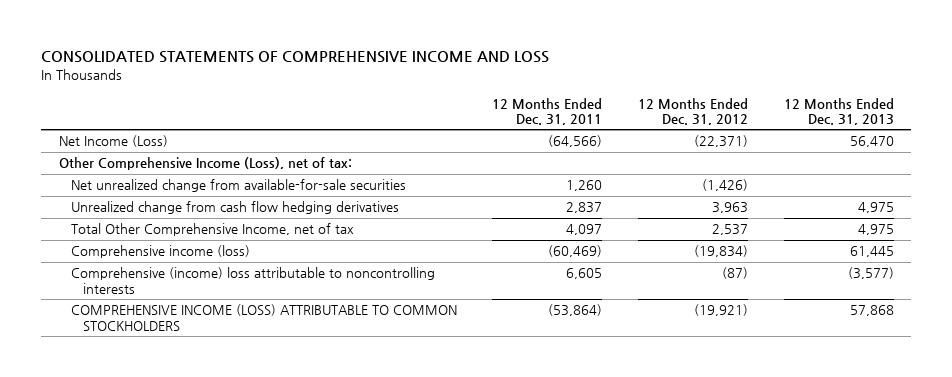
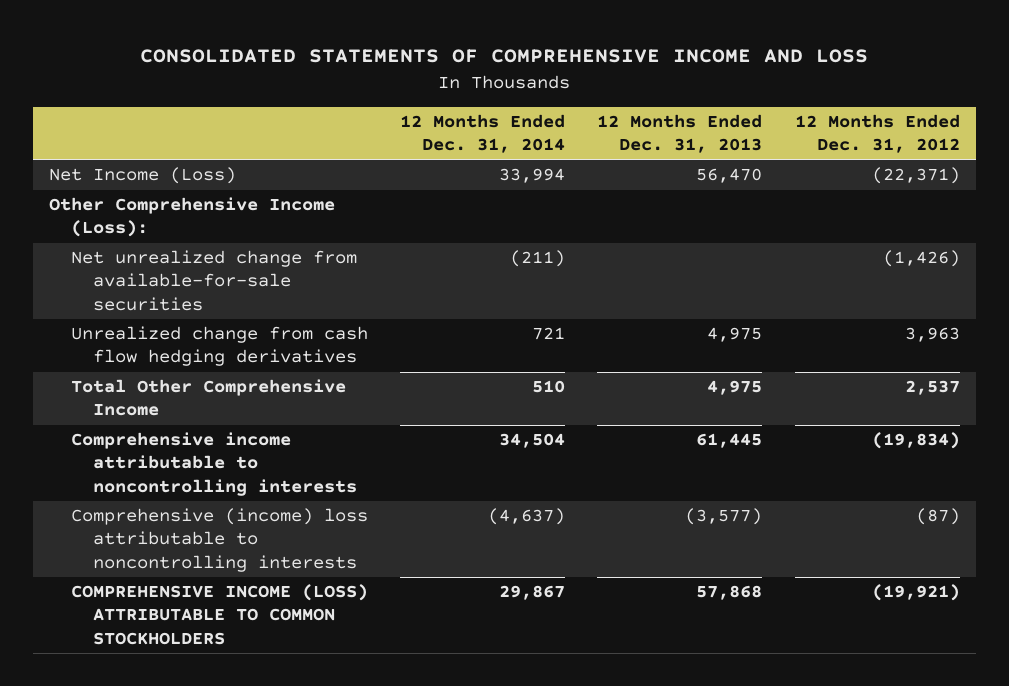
- | 12 Months Ended Dec. 31, 2011 | 12 Months Ended Dec. 31, 2012 | 12 Months Ended Dec. 31, 2013
+ | 12 Months Ended Dec. 31, 2014 | 12 Months Ended Dec. 31, 2013 | 12 Months Ended Dec. 31, 2012
- Other Comprehensive Income (Loss), net of tax:
+ Other Comprehensive Income (Loss):
- Total Other Comprehensive Income, net of tax | 4,097 | 2,537 | 4,975
- Comprehensive income (loss) | (60,469) | (19,834) | 61,445
+ Total Other Comprehensive Income | 510 | 4,975 | 2,537
+ Comprehensive income attributable to noncontrolling interests | 34,504 | 61,445 | (19,834)

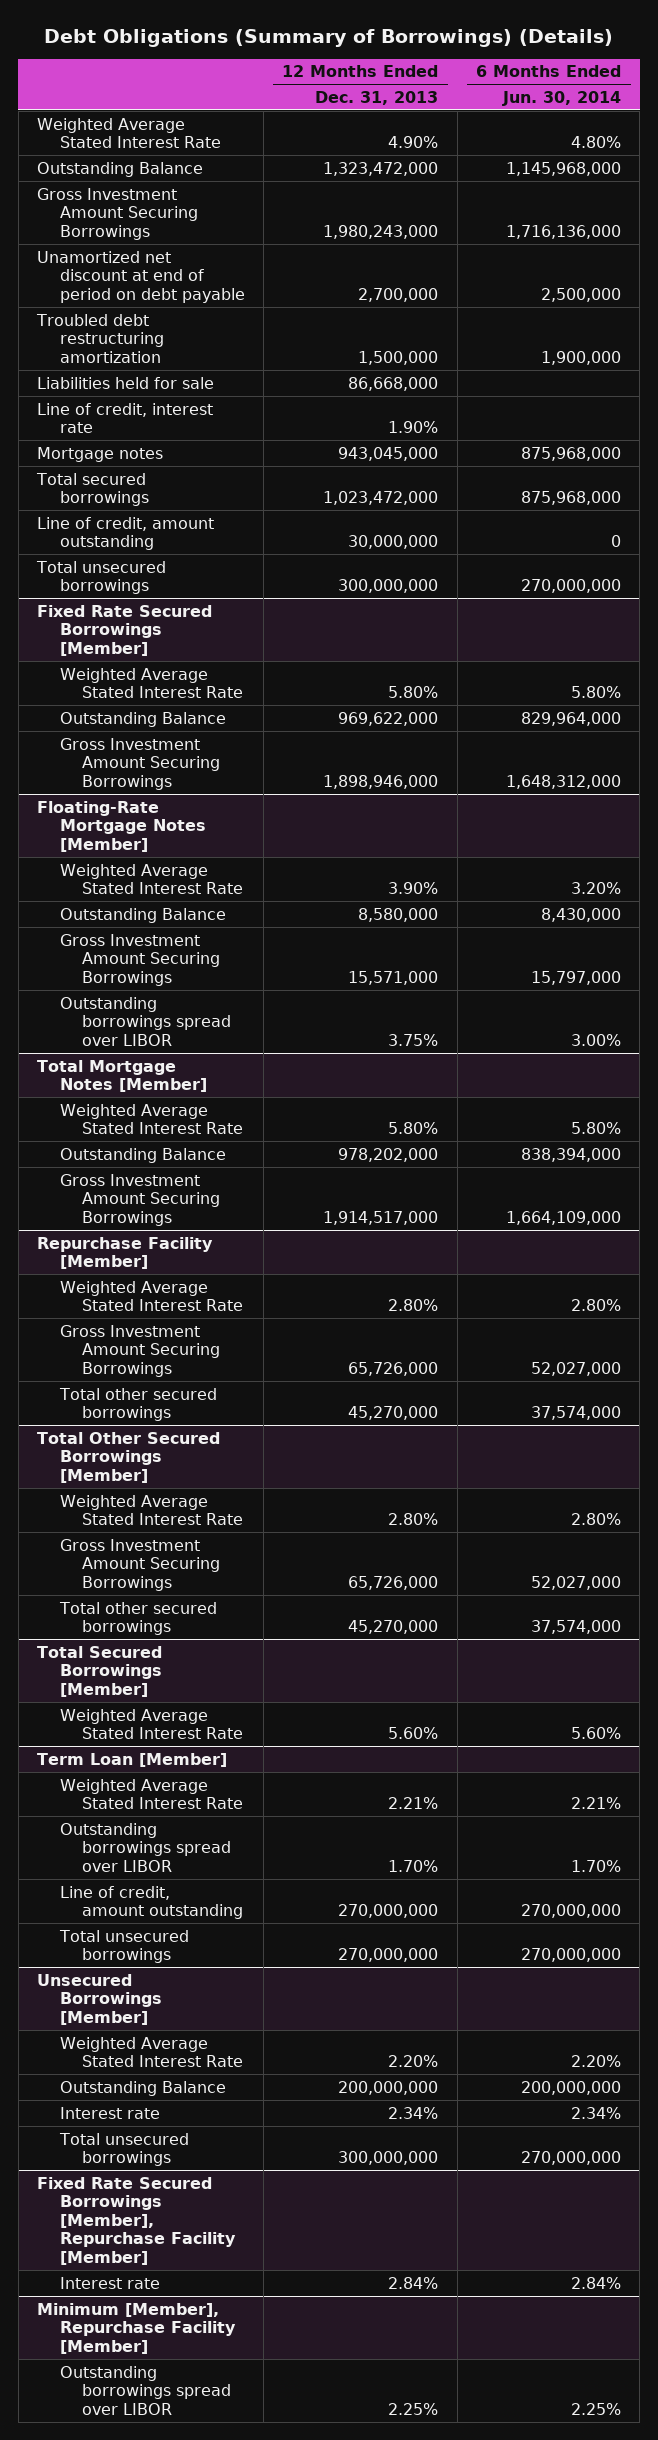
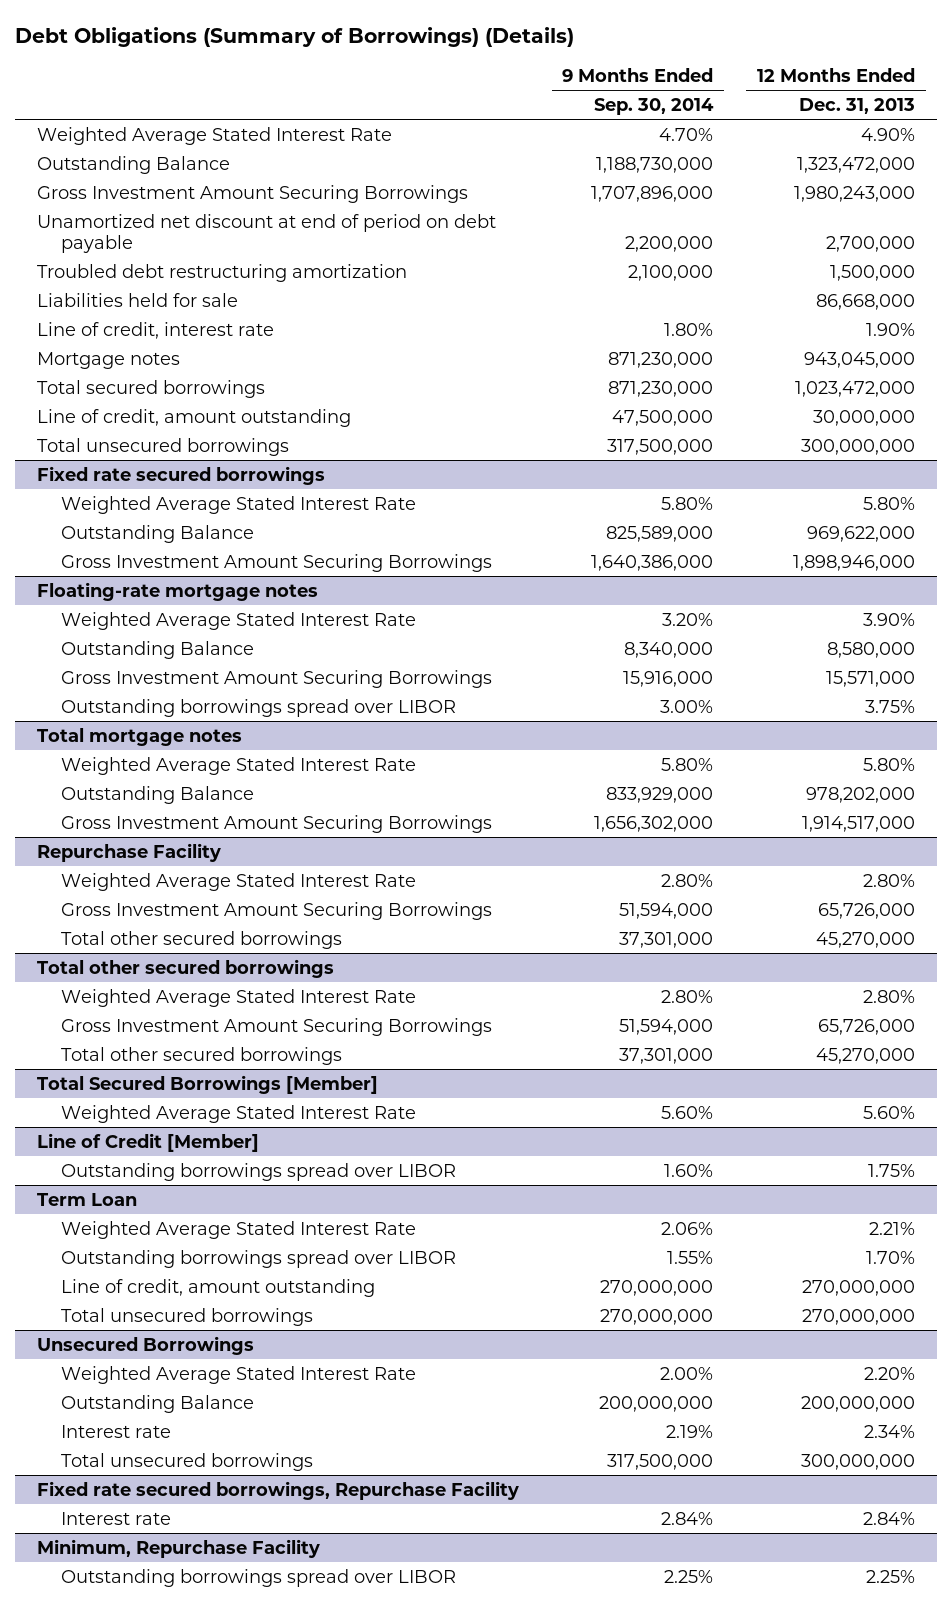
- | 12 Months Ended Dec. 31, 2013 | 6 Months Ended Jun. 30, 2014
+ | 9 Months Ended Sep. 30, 2014 | 12 Months Ended Dec. 31, 2013
- Fixed Rate Secured Borrowings [Member]
+ Fixed rate secured borrowings
- Floating-Rate Mortgage Notes [Member]
+ Floating-rate mortgage notes
- Total Mortgage Notes [Member]
+ Total mortgage notes
- Repurchase Facility [Member]
+ Repurchase Facility
- Total Other Secured Borrowings [Member]
+ Total other secured borrowings
- Term Loan [Member]
+ Line of Credit [Member]
+ Outstanding borrowings spread over LIBOR | 1.60% | 1.75%
+ Term Loan
- Unsecured Borrowings [Member]
+ Unsecured Borrowings
- Fixed Rate Secured Borrowings [Member], Repurchase Facility [Member]
+ Fixed rate secured borrowings, Repurchase Facility
- Minimum [Member], Repurchase Facility [Member]
+ Minimum, Repurchase Facility

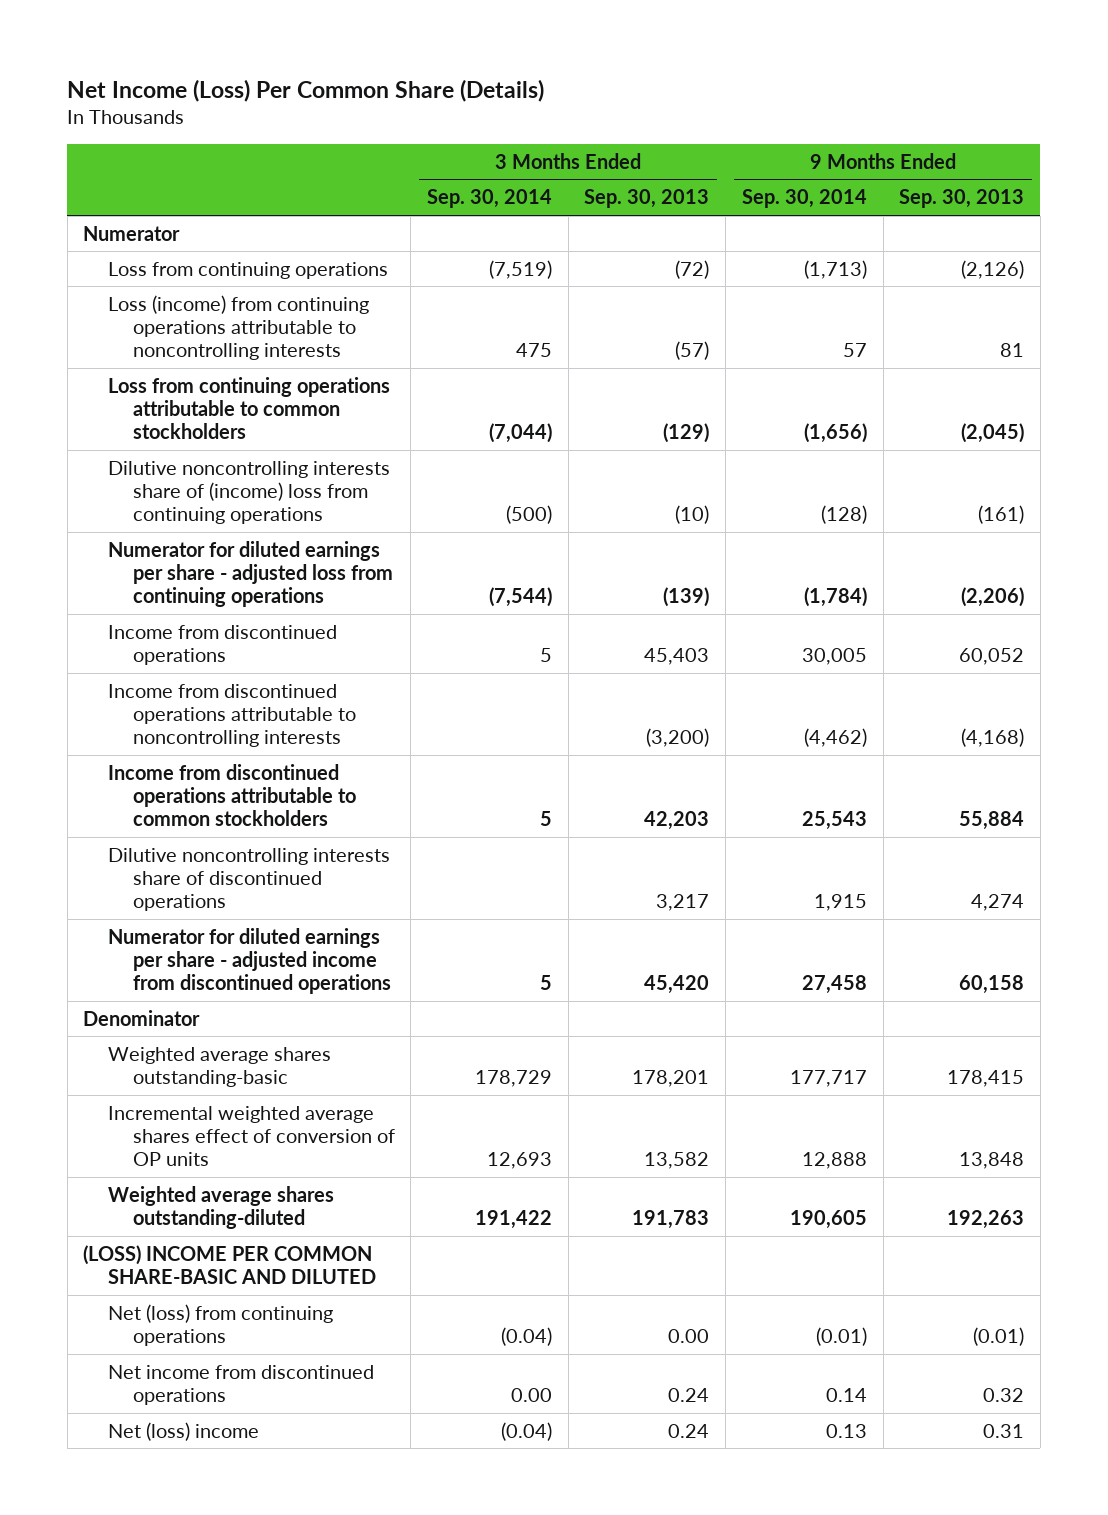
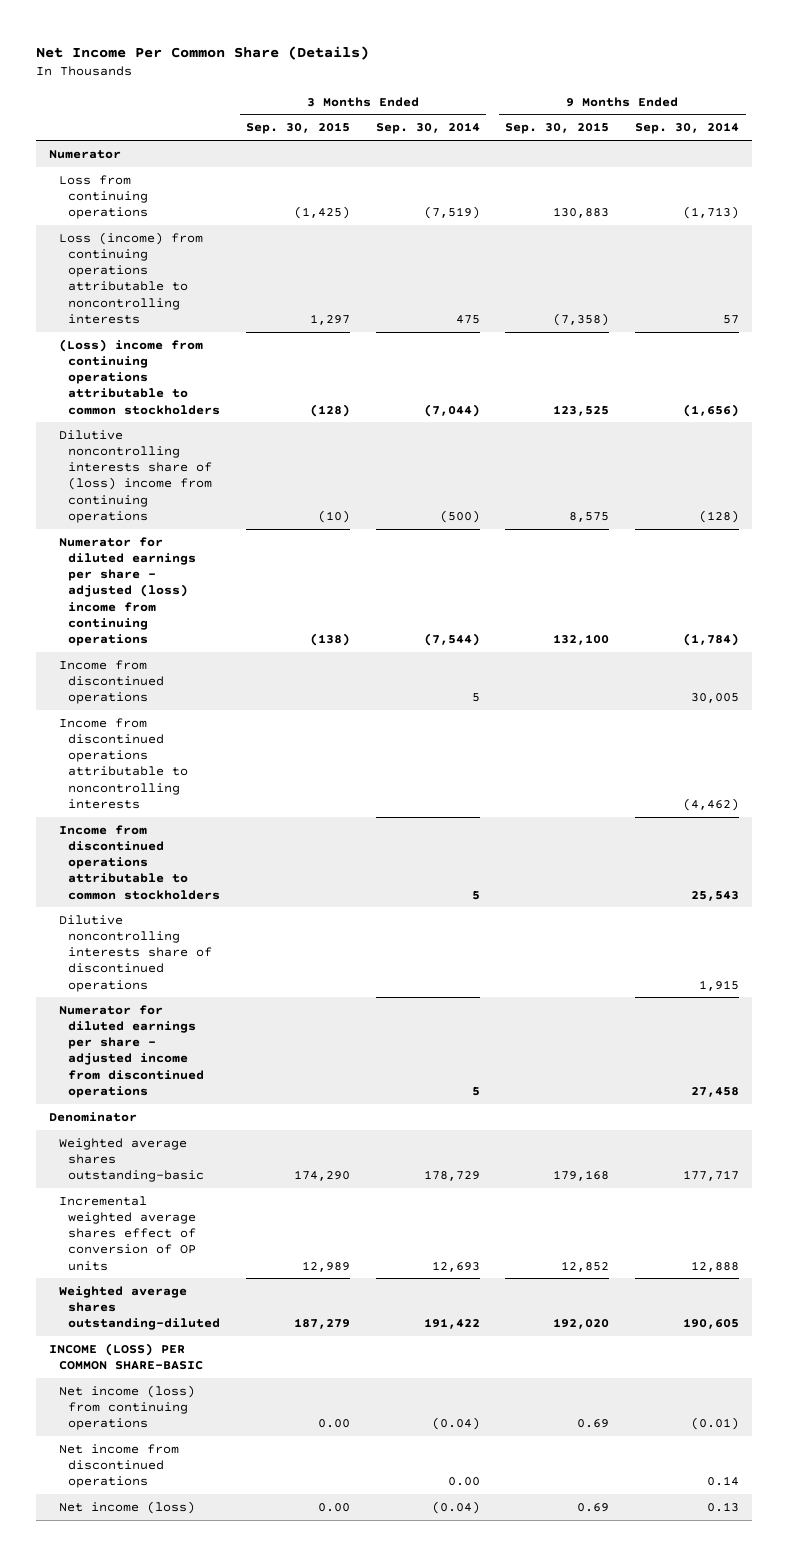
- Net Income (Loss) Per Common Share (Details)
+ Net Income Per Common Share (Details)
- | 3 Months Ended Sep. 30, 2014 | 3 Months Ended Sep. 30, 2013 | 9 Months Ended Sep. 30, 2014 | 9 Months Ended Sep. 30, 2013
+ | 3 Months Ended Sep. 30, 2015 | 3 Months Ended Sep. 30, 2014 | 9 Months Ended Sep. 30, 2015 | 9 Months Ended Sep. 30, 2014
- Loss from continuing operations attributable to common stockholders | (7,044) | (129) | (1,656) | (2,045)
- Dilutive noncontrolling interests share of (income) loss from continuing operations | (500) | (10) | (128) | (161)
- Numerator for diluted earnings per share - adjusted loss from continuing operations | (7,544) | (139) | (1,784) | (2,206)
+ (Loss) income from continuing operations attributable to common stockholders | (128) | (7,044) | 123,525 | (1,656)
+ Dilutive noncontrolling interests share of (loss) income from continuing operations | (10) | (500) | 8,575 | (128)
+ Numerator for diluted earnings per share - adjusted (loss) income from continuing operations | (138) | (7,544) | 132,100 | (1,784)
- (LOSS) INCOME PER COMMON SHARE-BASIC AND DILUTED
- Net (loss) from continuing operations | (0.04) | 0.00 | (0.01) | (0.01)
+ INCOME (LOSS) PER COMMON SHARE-BASIC
+ Net income (loss) from continuing operations | 0.00 | (0.04) | 0.69 | (0.01)
- Net (loss) income | (0.04) | 0.24 | 0.13 | 0.31
+ Net income (loss) | 0.00 | (0.04) | 0.69 | 0.13

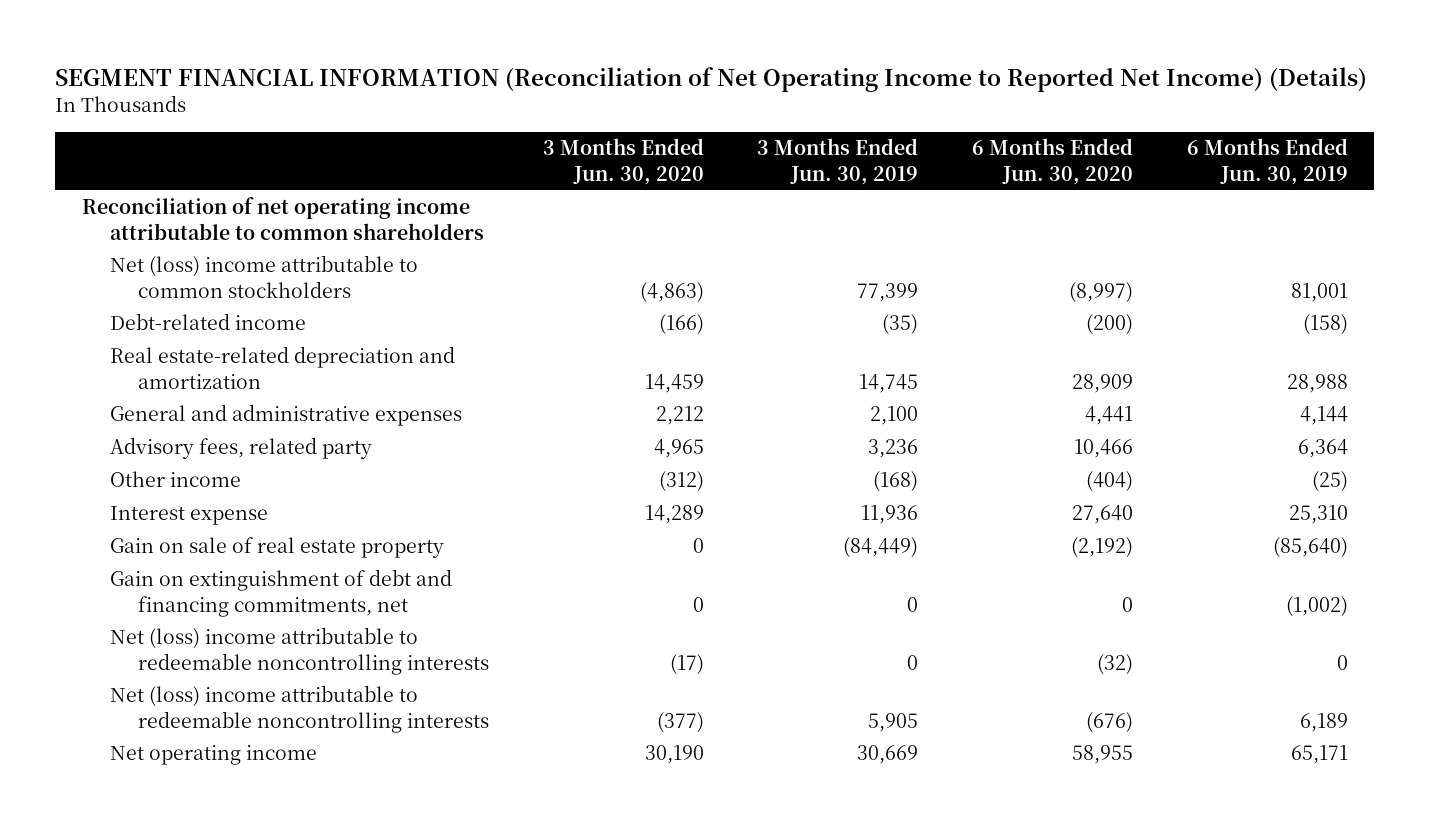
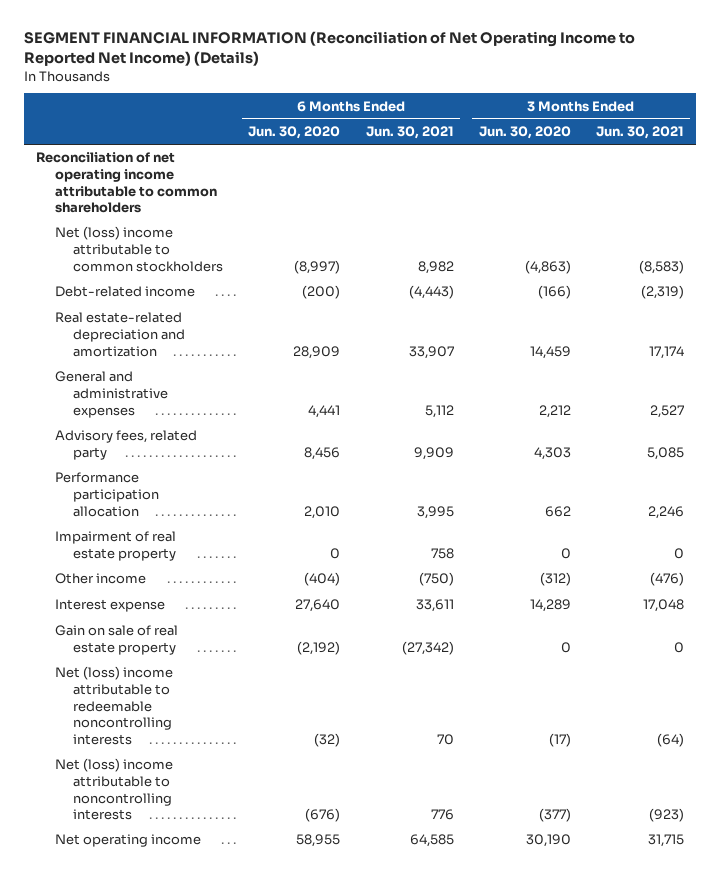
- | 3 Months Ended Jun. 30, 2020 | 3 Months Ended Jun. 30, 2019 | 6 Months Ended Jun. 30, 2020 | 6 Months Ended Jun. 30, 2019
+ | 6 Months Ended Jun. 30, 2020 | 6 Months Ended Jun. 30, 2021 | 3 Months Ended Jun. 30, 2020 | 3 Months Ended Jun. 30, 2021
- Advisory fees, related party | 4,965 | 3,236 | 10,466 | 6,364
+ Advisory fees, related party | 8,456 | 9,909 | 4,303 | 5,085
+ Performance participation allocation | 2,010 | 3,995 | 662 | 2,246
+ Impairment of real estate property | 0 | 758 | 0 | 0
- Gain on extinguishment of debt and financing commitments, net | 0 | 0 | 0 | (1,002)
- Net (loss) income attributable to redeemable noncontrolling interests | (377) | 5,905 | (676) | 6,189
+ Net (loss) income attributable to noncontrolling interests | (676) | 776 | (377) | (923)

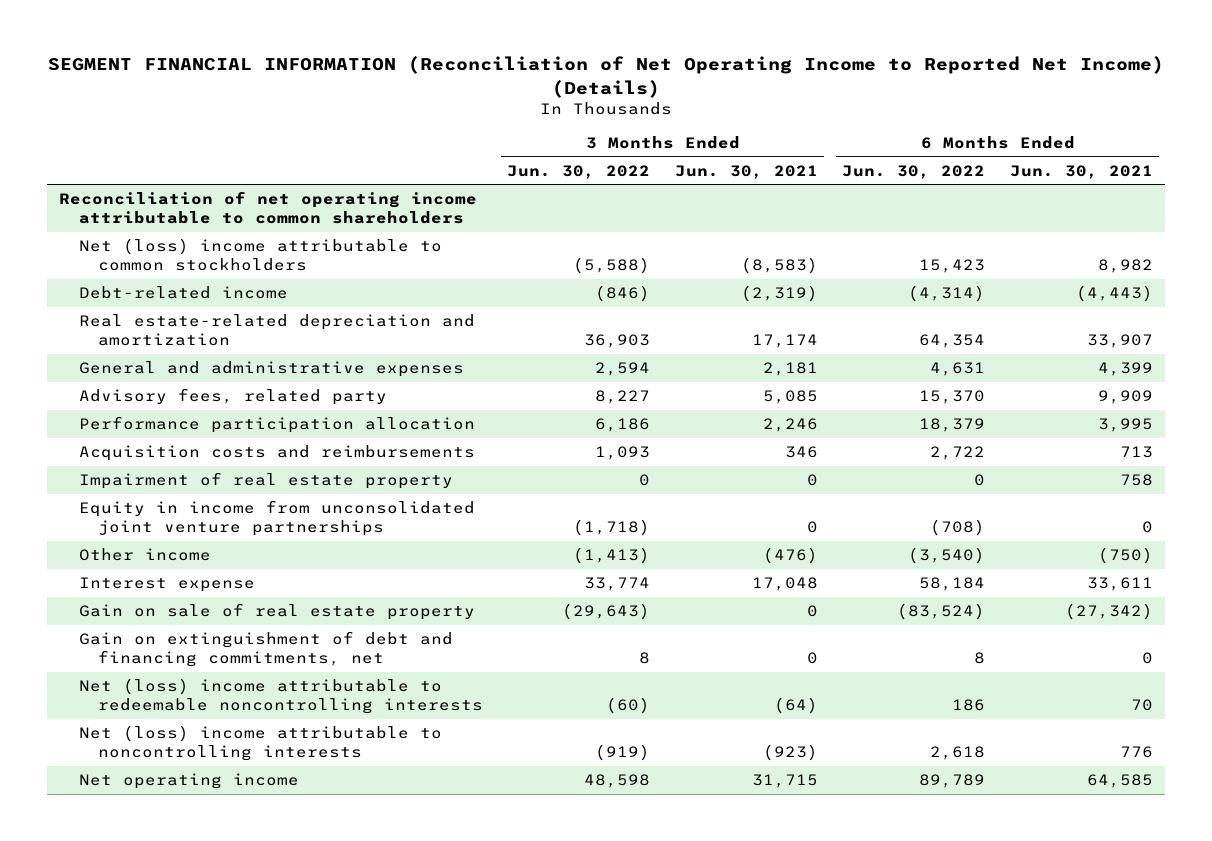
- | 6 Months Ended Jun. 30, 2020 | 6 Months Ended Jun. 30, 2021 | 3 Months Ended Jun. 30, 2020 | 3 Months Ended Jun. 30, 2021
+ | 3 Months Ended Jun. 30, 2022 | 3 Months Ended Jun. 30, 2021 | 6 Months Ended Jun. 30, 2022 | 6 Months Ended Jun. 30, 2021
- General and administrative expenses | 4,441 | 5,112 | 2,212 | 2,527
+ General and administrative expenses | 2,594 | 2,181 | 4,631 | 4,399
+ Acquisition costs and reimbursements | 1,093 | 346 | 2,722 | 713
+ Equity in income from unconsolidated joint venture partnerships | (1,718) | 0 | (708) | 0
+ Gain on extinguishment of debt and financing commitments, net | 8 | 0 | 8 | 0

